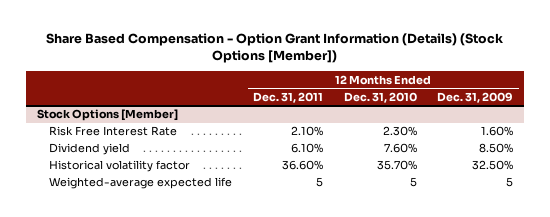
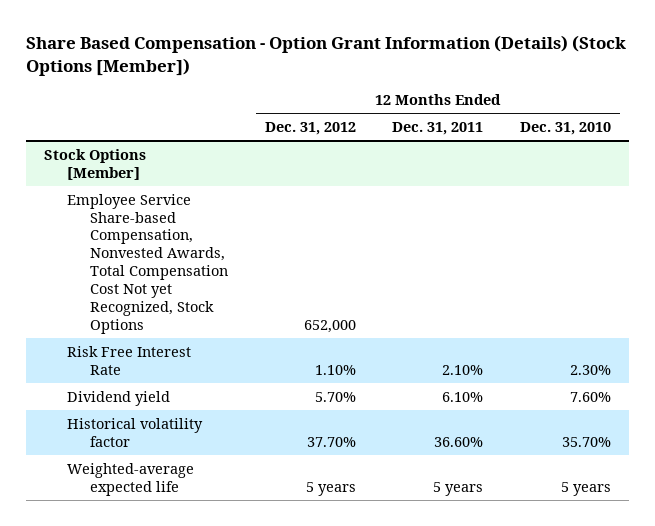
- | 12 Months Ended Dec. 31, 2011 | 12 Months Ended Dec. 31, 2010 | 12 Months Ended Dec. 31, 2009
+ | 12 Months Ended Dec. 31, 2012 | 12 Months Ended Dec. 31, 2011 | 12 Months Ended Dec. 31, 2010
@ Stock Options [Member]
+ Employee Service Share-based Compensation, Nonvested Awards, Total Compensation Cost Not yet Recognized, Stock Options | 652,000 | |
- Weighted-average expected life | 5 | 5 | 5
+ Weighted-average expected life | 5 years | 5 years | 5 years

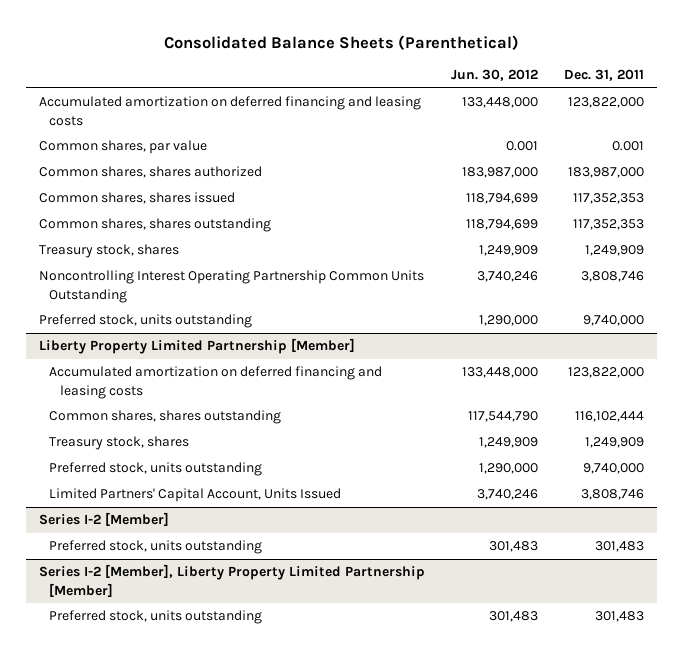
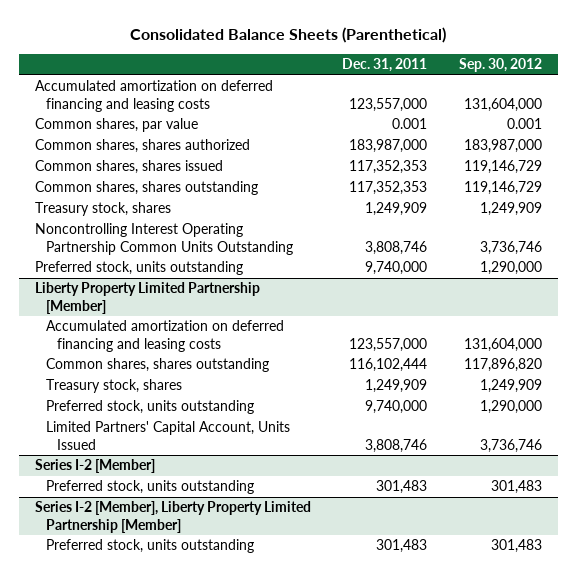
- | Jun. 30, 2012 | Dec. 31, 2011
+ | Dec. 31, 2011 | Sep. 30, 2012
- Accumulated amortization on deferred financing and leasing costs | 133,448,000 | 123,822,000
+ Accumulated amortization on deferred financing and leasing costs | 123,557,000 | 131,604,000
@ Liberty Property Limited Partnership [Member]
- Accumulated amortization on deferred financing and leasing costs | 133,448,000 | 123,822,000
+ Accumulated amortization on deferred financing and leasing costs | 123,557,000 | 131,604,000

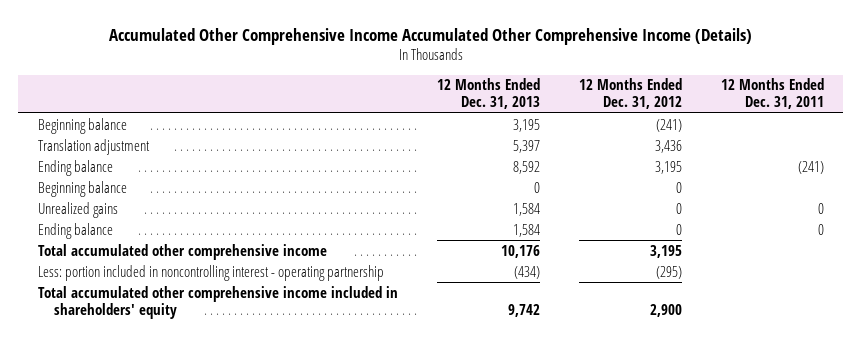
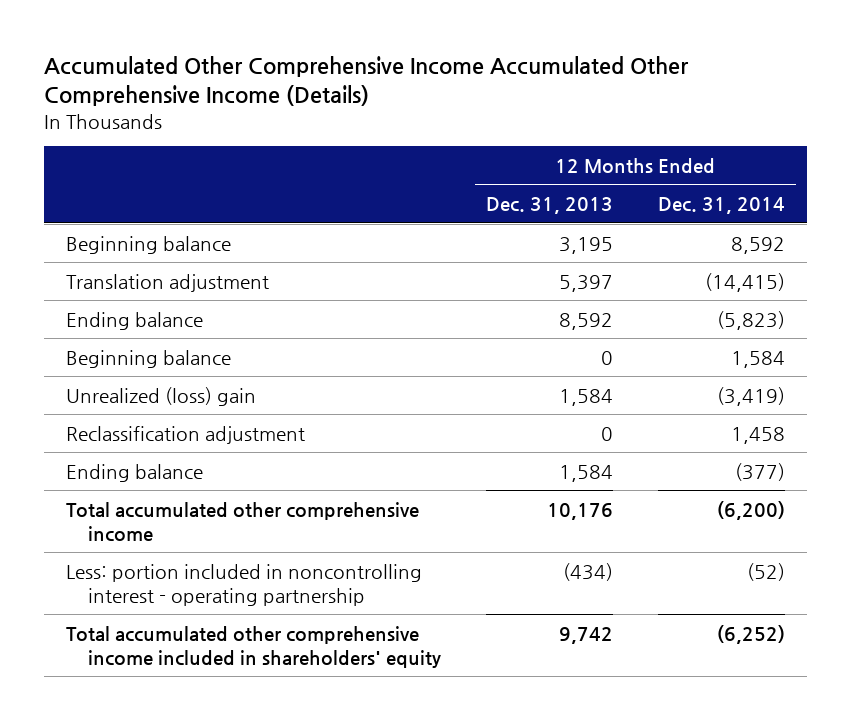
- | 12 Months Ended Dec. 31, 2013 | 12 Months Ended Dec. 31, 2012 | 12 Months Ended Dec. 31, 2011
+ | 12 Months Ended Dec. 31, 2013 | 12 Months Ended Dec. 31, 2014
- Unrealized gains | 1,584 | 0 | 0
+ Unrealized (loss) gain | 1,584 | (3,419)
+ Reclassification adjustment | 0 | 1,458

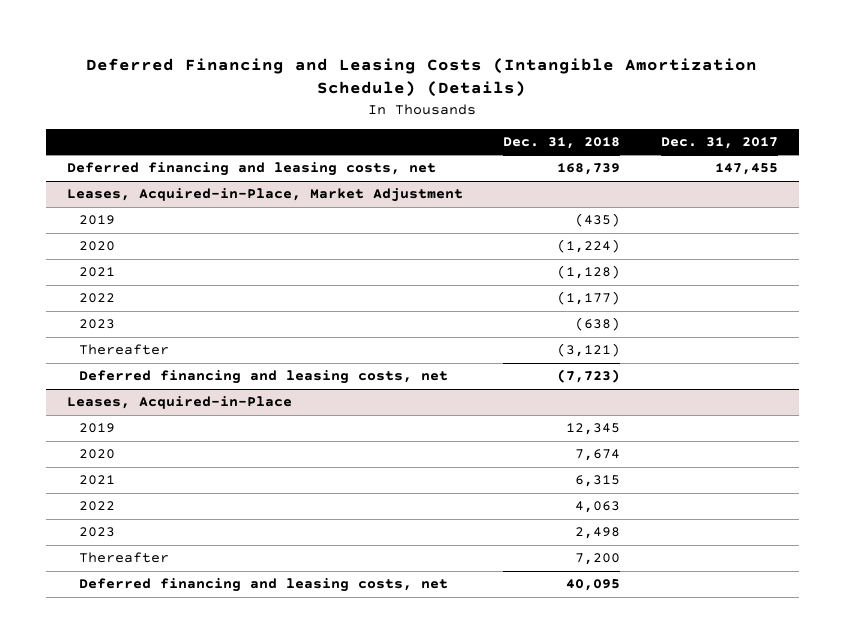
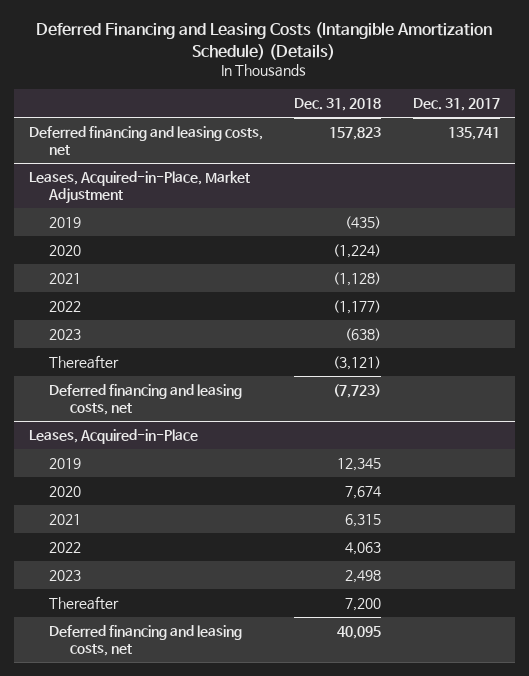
- Deferred financing and leasing costs, net | 168,739 | 147,455
+ Deferred financing and leasing costs, net | 157,823 | 135,741

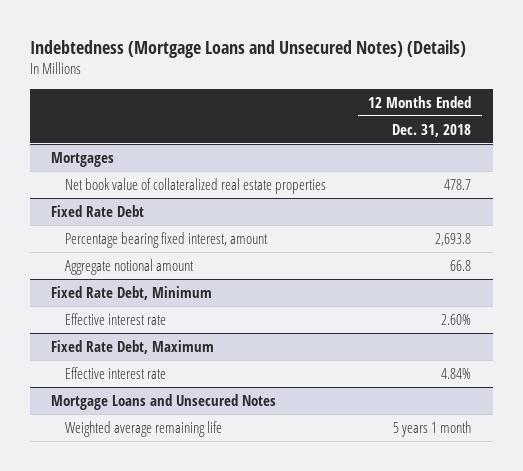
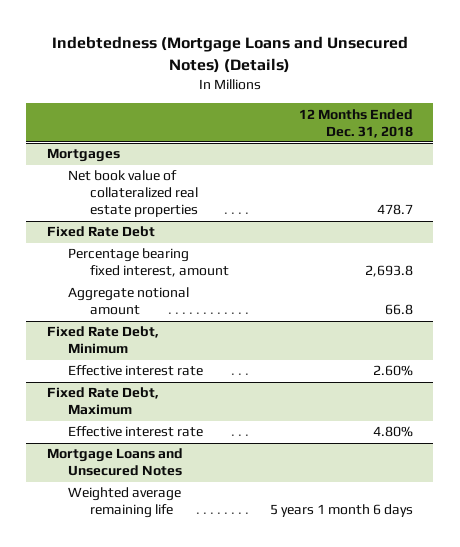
@ Fixed Rate Debt, Maximum
- Effective interest rate | 4.84%
+ Effective interest rate | 4.80%
@ Mortgage Loans and Unsecured Notes
- Weighted average remaining life | 5 years 1 month
+ Weighted average remaining life | 5 years 1 month 6 days

